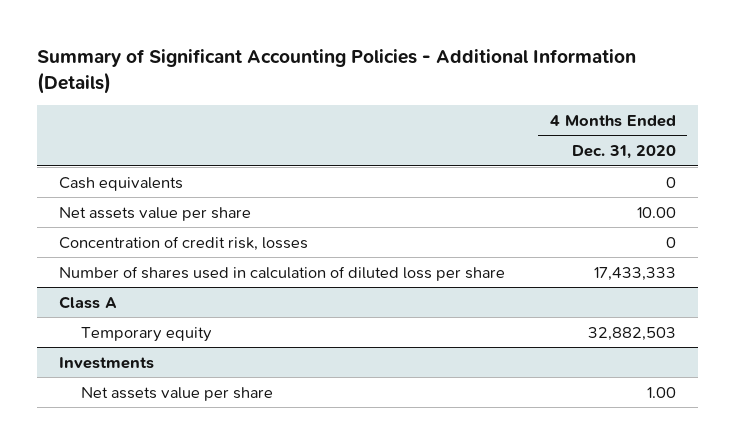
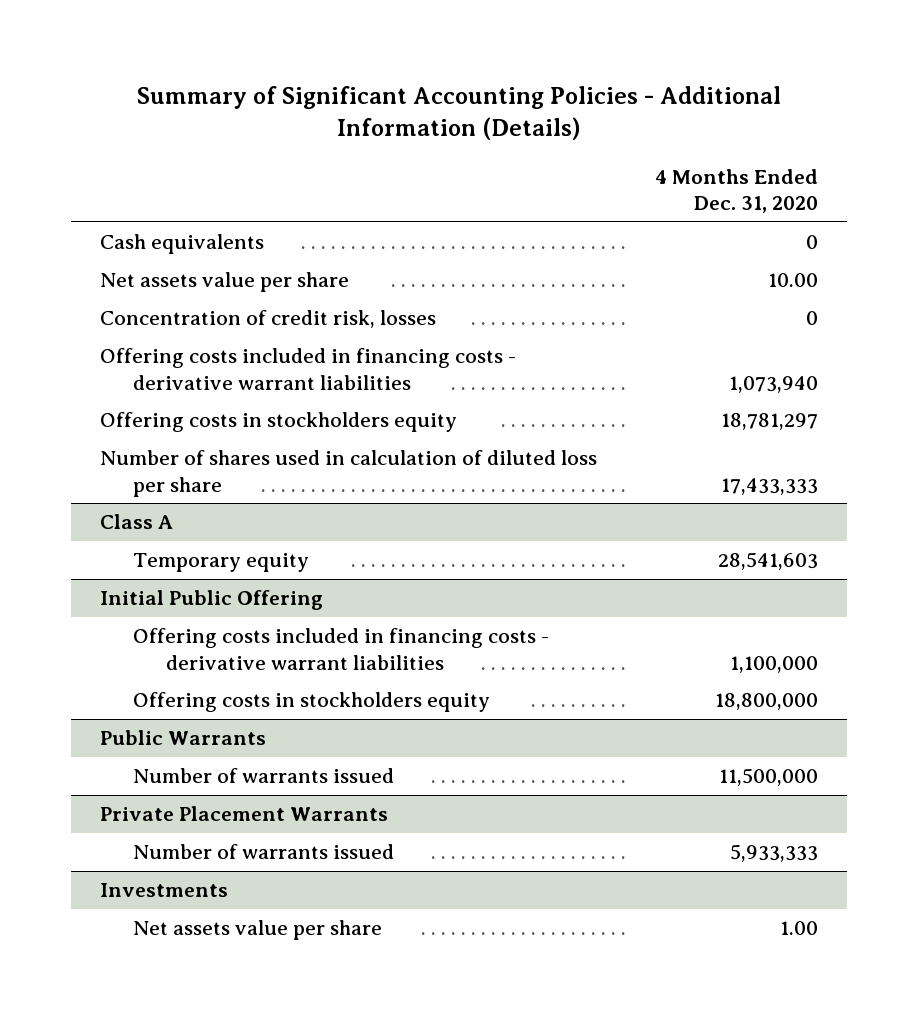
+ Offering costs included in financing costs - derivative warrant liabilities | 1,073,940
+ Offering costs in stockholders equity | 18,781,297
@ Class A
- Temporary equity | 32,882,503
+ Temporary equity | 28,541,603
+ Initial Public Offering
+ Offering costs included in financing costs - derivative warrant liabilities | 1,100,000
+ Offering costs in stockholders equity | 18,800,000
+ Public Warrants
+ Number of warrants issued | 11,500,000
+ Private Placement Warrants
+ Number of warrants issued | 5,933,333

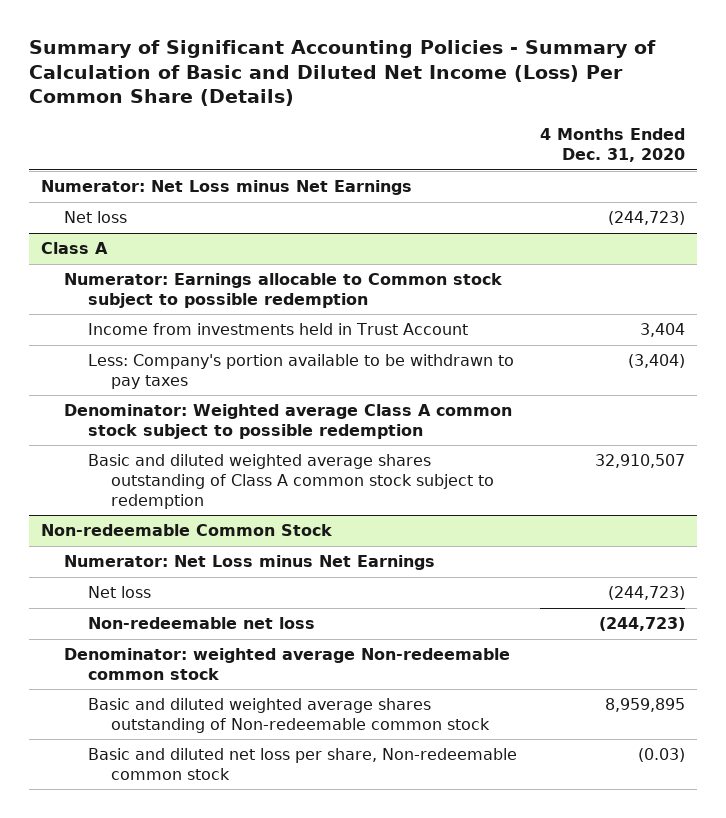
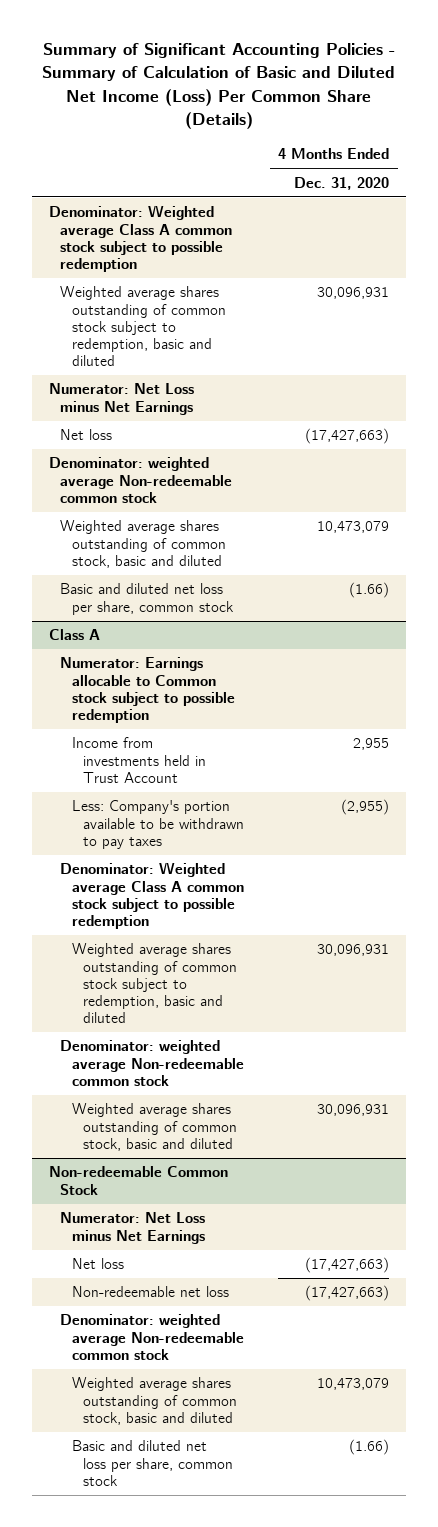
+ Denominator: Weighted average Class A common stock subject to possible redemption
+ Weighted average shares outstanding of common stock subject to redemption, basic and diluted | 30,096,931
- Net loss | (244,723)
+ Net loss | (17,427,663)
+ Denominator: weighted average Non-redeemable common stock
+ Weighted average shares outstanding of common stock, basic and diluted | 10,473,079
+ Basic and diluted net loss per share, common stock | (1.66)
@ Class A
- Income from investments held in Trust Account | 3,404
- Less: Company's portion available to be withdrawn to pay taxes | (3,404)
+ Income from investments held in Trust Account | 2,955
+ Less: Company's portion available to be withdrawn to pay taxes | (2,955)
- Basic and diluted weighted average shares outstanding of Class A common stock subject to redemption | 32,910,507
+ Weighted average shares outstanding of common stock subject to redemption, basic and diluted | 30,096,931
+ Denominator: weighted average Non-redeemable common stock
+ Weighted average shares outstanding of common stock, basic and diluted | 30,096,931
@ Non-redeemable Common Stock
- Net loss | (244,723)
- Non-redeemable net loss | (244,723)
+ Net loss | (17,427,663)
+ Non-redeemable net loss | (17,427,663)
- Basic and diluted weighted average shares outstanding of Non-redeemable common stock | 8,959,895
- Basic and diluted net loss per share, Non-redeemable common stock | (0.03)
+ Weighted average shares outstanding of common stock, basic and diluted | 10,473,079
+ Basic and diluted net loss per share, common stock | (1.66)

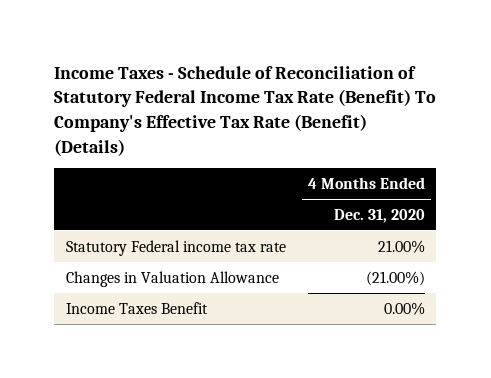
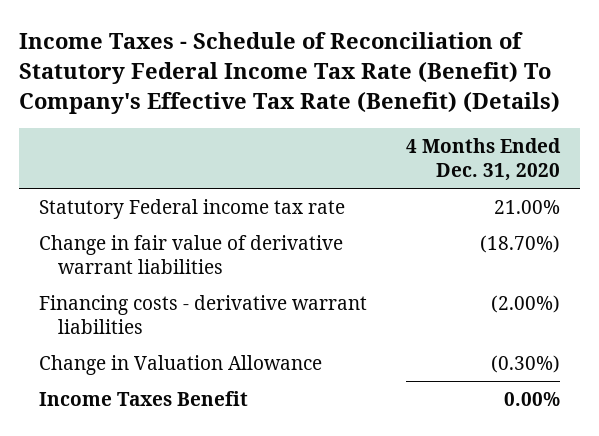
- Changes in Valuation Allowance | (21.00%)
+ Change in fair value of derivative warrant liabilities | (18.70%)
+ Financing costs - derivative warrant liabilities | (2.00%)
+ Change in Valuation Allowance | (0.30%)

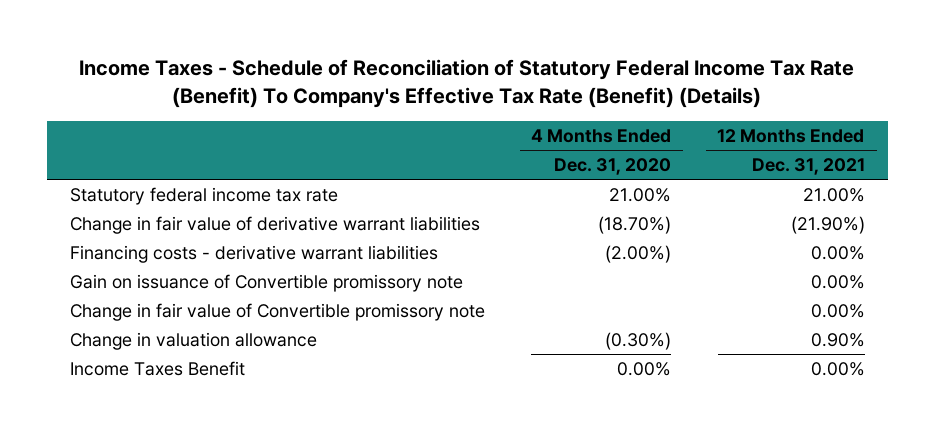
- | 4 Months Ended Dec. 31, 2020
+ | 4 Months Ended Dec. 31, 2020 | 12 Months Ended Dec. 31, 2021
- Statutory Federal income tax rate | 21.00%
+ Statutory federal income tax rate | 21.00% | 21.00%
- Change in Valuation Allowance | (0.30%)
+ Gain on issuance of Convertible promissory note | | 0.00%
+ Change in fair value of Convertible promissory note | | 0.00%
+ Change in valuation allowance | (0.30%) | 0.90%

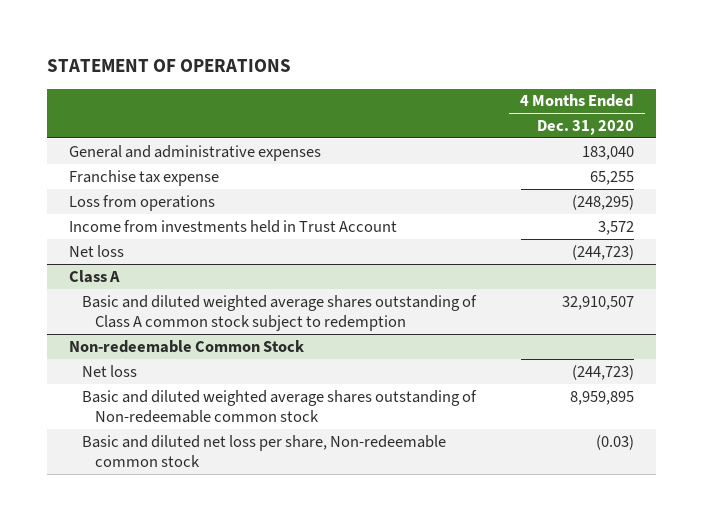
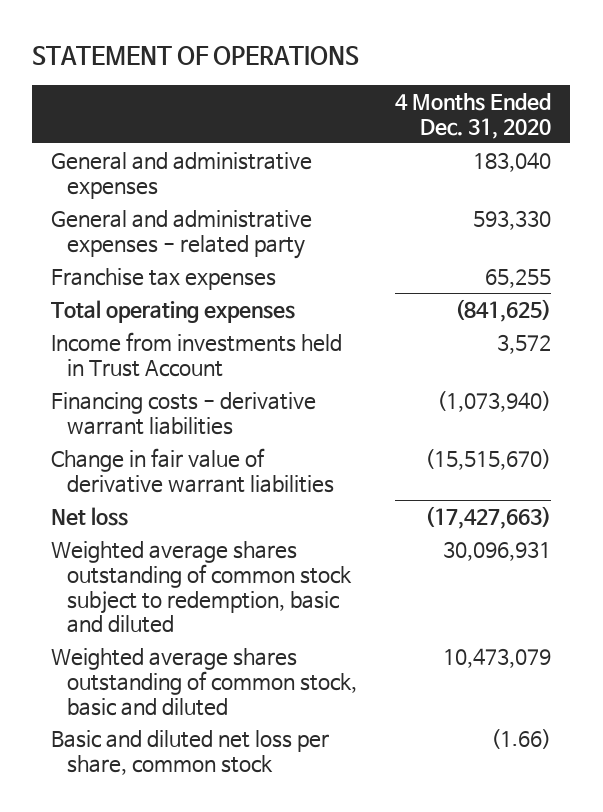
- Franchise tax expense | 65,255
- Loss from operations | (248,295)
+ General and administrative expenses - related party | 593,330
+ Franchise tax expenses | 65,255
+ Total operating expenses | (841,625)
- Net loss | (244,723)
- Class A
- Basic and diluted weighted average shares outstanding of Class A common stock subject to redemption | 32,910,507
- Non-redeemable Common Stock
- Net loss | (244,723)
- Basic and diluted weighted average shares outstanding of Non-redeemable common stock | 8,959,895
- Basic and diluted net loss per share, Non-redeemable common stock | (0.03)
+ Financing costs - derivative warrant liabilities | (1,073,940)
+ Change in fair value of derivative warrant liabilities | (15,515,670)
+ Net loss | (17,427,663)
+ Weighted average shares outstanding of common stock subject to redemption, basic and diluted | 30,096,931
+ Weighted average shares outstanding of common stock, basic and diluted | 10,473,079
+ Basic and diluted net loss per share, common stock | (1.66)

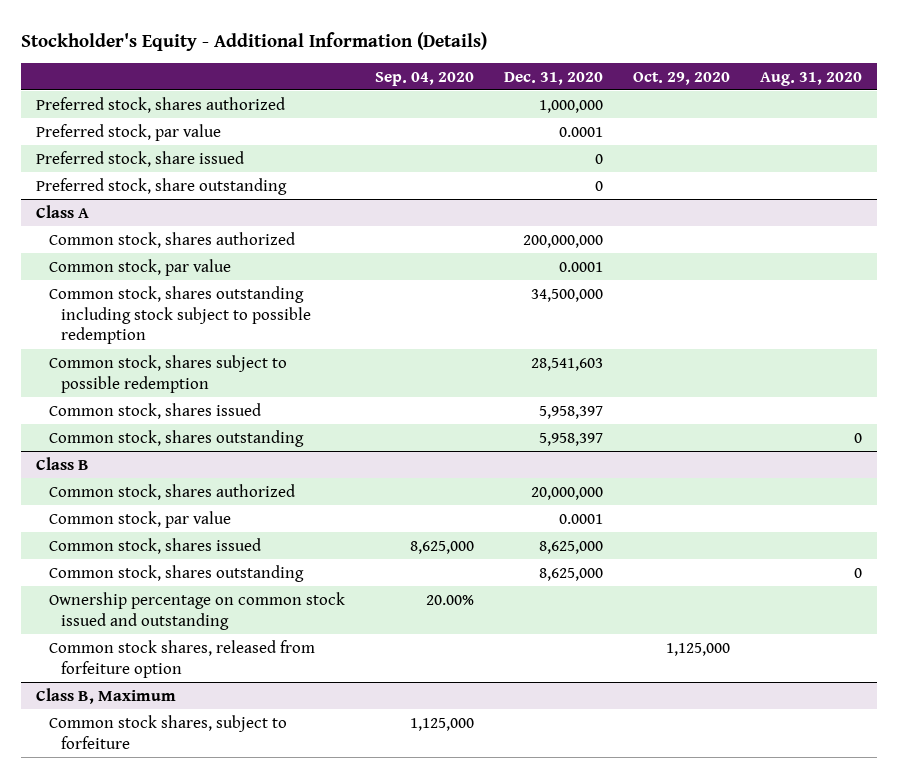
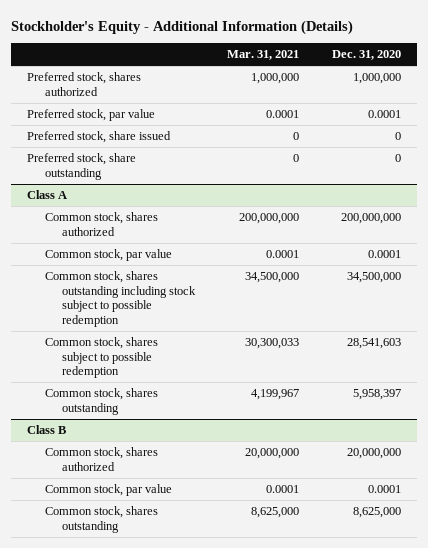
- | Sep. 04, 2020 | Dec. 31, 2020 | Oct. 29, 2020 | Aug. 31, 2020
+ | Mar. 31, 2021 | Dec. 31, 2020
@ Class A
- Common stock, shares issued | | 5,958,397 | |
@ Class B
- Common stock, shares issued | 8,625,000 | 8,625,000 | |
- Ownership percentage on common stock issued and outstanding | 20.00% | | |
- Common stock shares, released from forfeiture option | | | 1,125,000 |
- Class B, Maximum
- Common stock shares, subject to forfeiture | 1,125,000 | | |

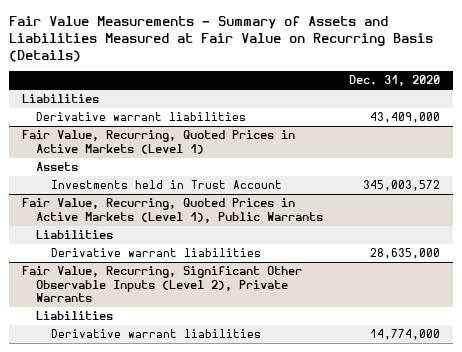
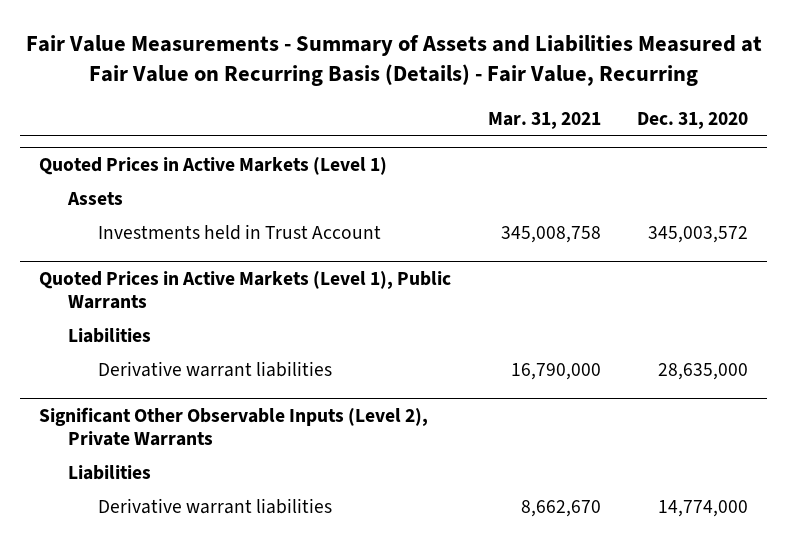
- Fair Value Measurements - Summary of Assets and Liabilities Measured at Fair Value on Recurring Basis (Details)
+ Fair Value Measurements - Summary of Assets and Liabilities Measured at Fair Value on Recurring Basis (Details) - Fair Value, Recurring
- | Dec. 31, 2020
+ | Mar. 31, 2021 | Dec. 31, 2020
- Liabilities
- Derivative warrant liabilities | 43,409,000
- Fair Value, Recurring, Quoted Prices in Active Markets (Level 1)
+ Quoted Prices in Active Markets (Level 1)
- Fair Value, Recurring, Quoted Prices in Active Markets (Level 1), Public Warrants
+ Quoted Prices in Active Markets (Level 1), Public Warrants
- Fair Value, Recurring, Significant Other Observable Inputs (Level 2), Private Warrants
+ Significant Other Observable Inputs (Level 2), Private Warrants

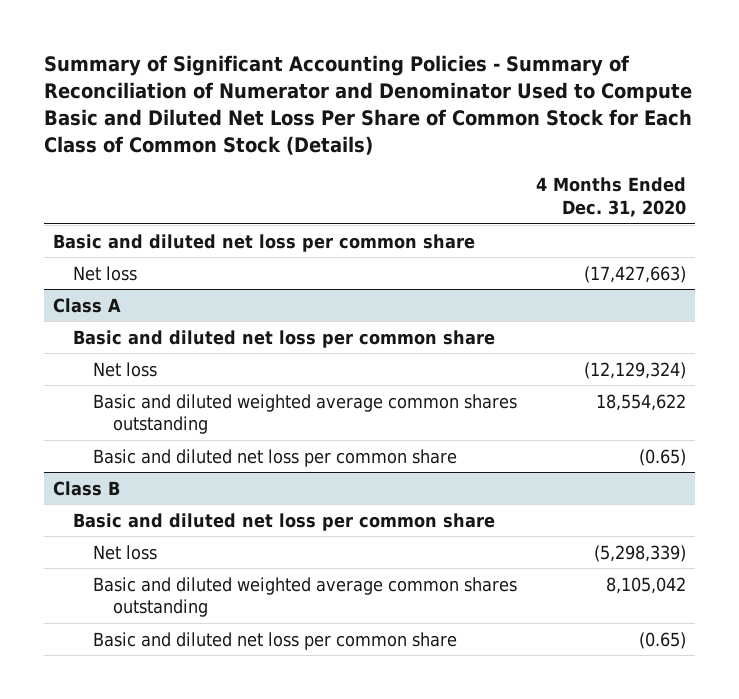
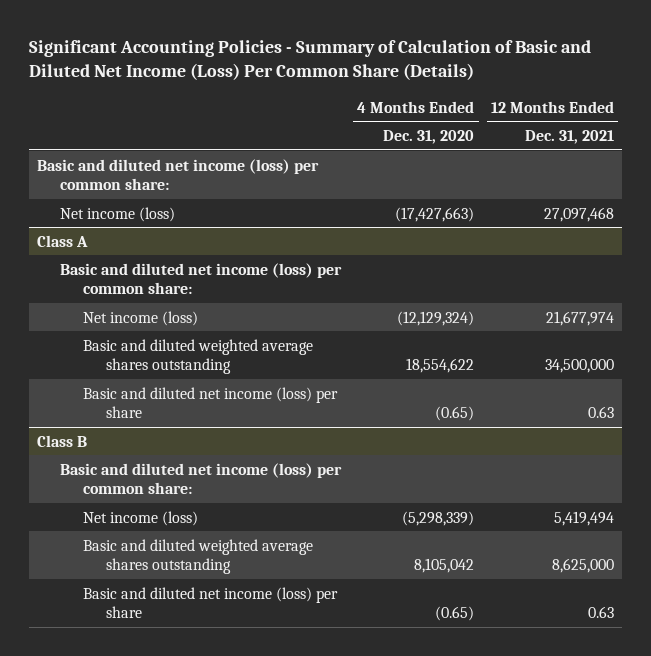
- Summary of Significant Accounting Policies - Summary of Reconciliation of Numerator and Denominator Used to Compute Basic and Diluted Net Loss Per Share of Common Stock for Each Class of Common Stock (Details)
+ Significant Accounting Policies - Summary of Calculation of Basic and Diluted Net Income (Loss) Per Common Share (Details)
- | 4 Months Ended Dec. 31, 2020
+ | 4 Months Ended Dec. 31, 2020 | 12 Months Ended Dec. 31, 2021
- Basic and diluted net loss per common share
- Net loss | (17,427,663)
+ Basic and diluted net income (loss) per common share:
+ Net income (loss) | (17,427,663) | 27,097,468
@ Class A
- Basic and diluted net loss per common share
- Net loss | (12,129,324)
- Basic and diluted weighted average common shares outstanding | 18,554,622
- Basic and diluted net loss per common share | (0.65)
+ Basic and diluted net income (loss) per common share:
+ Net income (loss) | (12,129,324) | 21,677,974
+ Basic and diluted weighted average shares outstanding | 18,554,622 | 34,500,000
+ Basic and diluted net income (loss) per share | (0.65) | 0.63
@ Class B
- Basic and diluted net loss per common share
- Net loss | (5,298,339)
- Basic and diluted weighted average common shares outstanding | 8,105,042
- Basic and diluted net loss per common share | (0.65)
+ Basic and diluted net income (loss) per common share:
+ Net income (loss) | (5,298,339) | 5,419,494
+ Basic and diluted weighted average shares outstanding | 8,105,042 | 8,625,000
+ Basic and diluted net income (loss) per share | (0.65) | 0.63

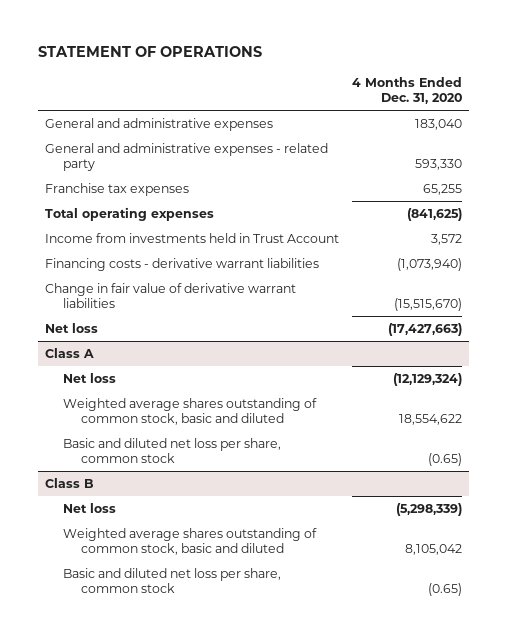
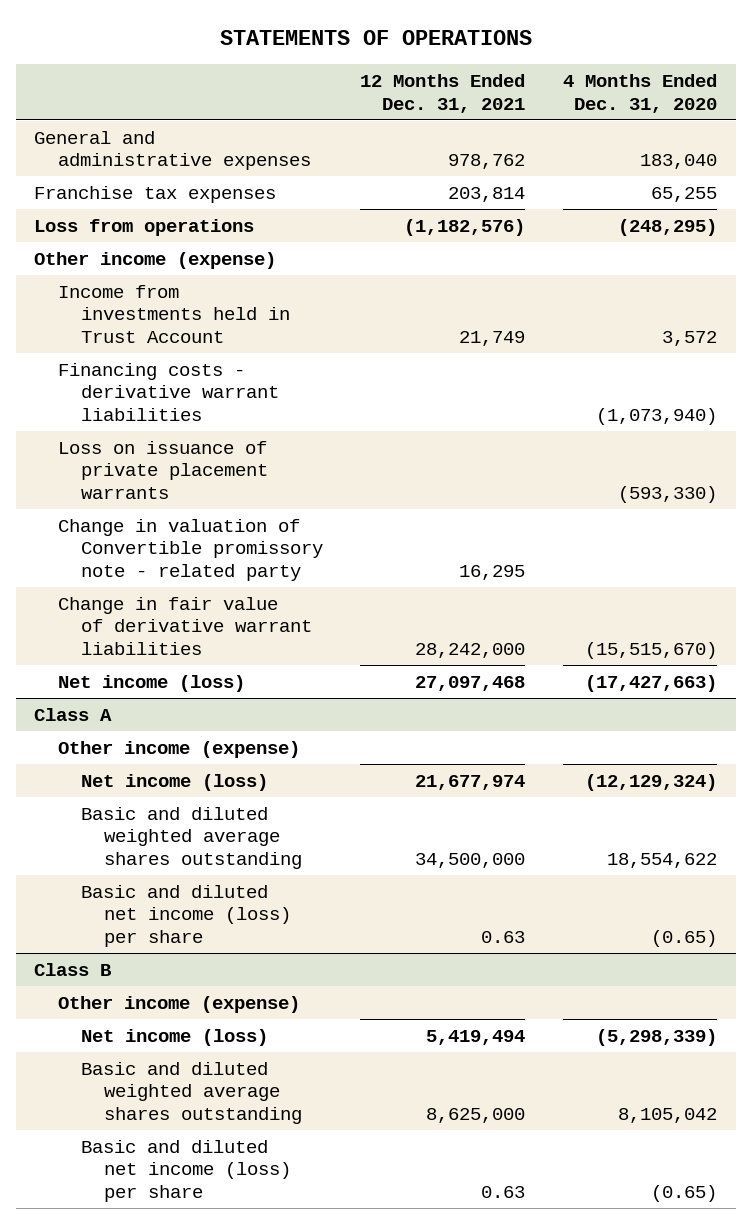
- STATEMENT OF OPERATIONS
+ STATEMENTS OF OPERATIONS
- | 4 Months Ended Dec. 31, 2020
+ | 12 Months Ended Dec. 31, 2021 | 4 Months Ended Dec. 31, 2020
- General and administrative expenses - related party | 593,330
- Total operating expenses | (841,625)
+ Loss from operations | (1,182,576) | (248,295)
+ Other income (expense)
+ Loss on issuance of private placement warrants | | (593,330)
+ Change in valuation of Convertible promissory note - related party | 16,295 |
- Net loss | (17,427,663)
+ Net income (loss) | 27,097,468 | (17,427,663)
@ Class A
- Net loss | (12,129,324)
- Weighted average shares outstanding of common stock, basic and diluted | 18,554,622
- Basic and diluted net loss per share, common stock | (0.65)
+ Other income (expense)
+ Net income (loss) | 21,677,974 | (12,129,324)
+ Basic and diluted weighted average shares outstanding | 34,500,000 | 18,554,622
+ Basic and diluted net income (loss) per share | 0.63 | (0.65)
@ Class B
- Net loss | (5,298,339)
- Weighted average shares outstanding of common stock, basic and diluted | 8,105,042
- Basic and diluted net loss per share, common stock | (0.65)
+ Other income (expense)
+ Net income (loss) | 5,419,494 | (5,298,339)
+ Basic and diluted weighted average shares outstanding | 8,625,000 | 8,105,042
+ Basic and diluted net income (loss) per share | 0.63 | (0.65)

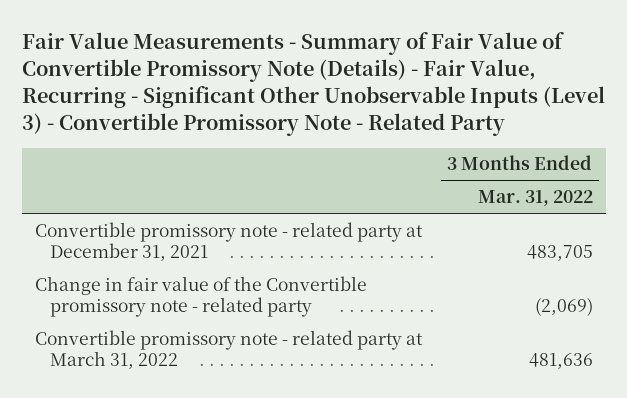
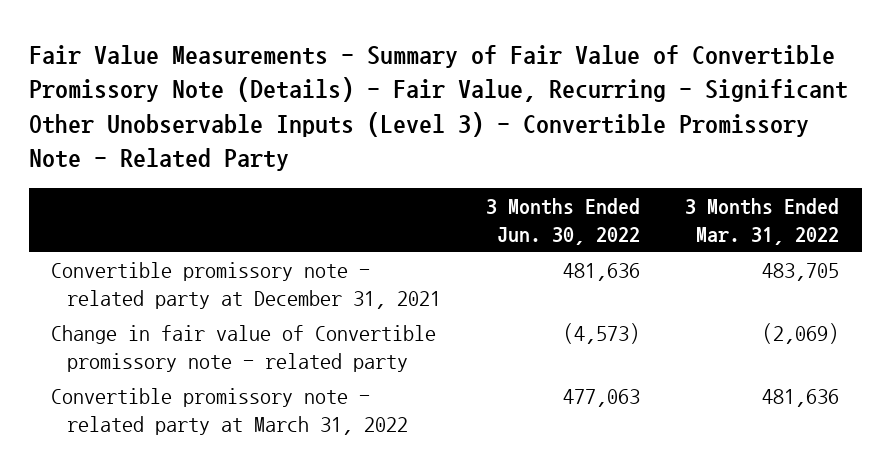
- | 3 Months Ended Mar. 31, 2022
+ | 3 Months Ended Jun. 30, 2022 | 3 Months Ended Mar. 31, 2022
- Change in fair value of the Convertible promissory note - related party | (2,069)
+ Change in fair value of Convertible promissory note - related party | (4,573) | (2,069)

